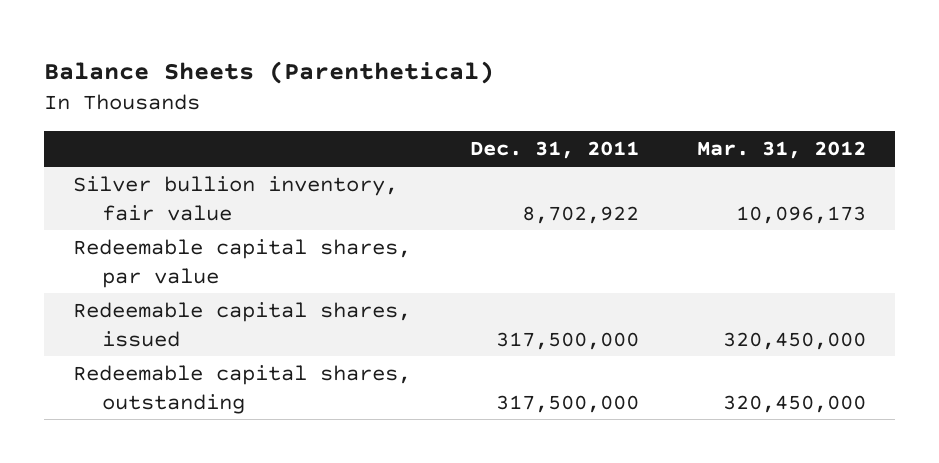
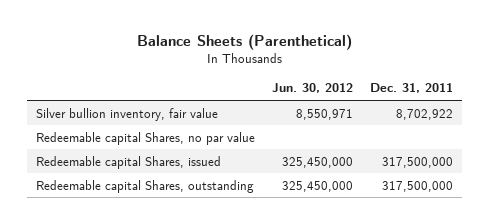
- | Dec. 31, 2011 | Mar. 31, 2012
+ | Jun. 30, 2012 | Dec. 31, 2011
- Redeemable capital shares, par value
- Redeemable capital shares, issued | 317,500,000 | 320,450,000
- Redeemable capital shares, outstanding | 317,500,000 | 320,450,000
+ Redeemable capital Shares, no par value
+ Redeemable capital Shares, issued | 325,450,000 | 317,500,000
+ Redeemable capital Shares, outstanding | 325,450,000 | 317,500,000

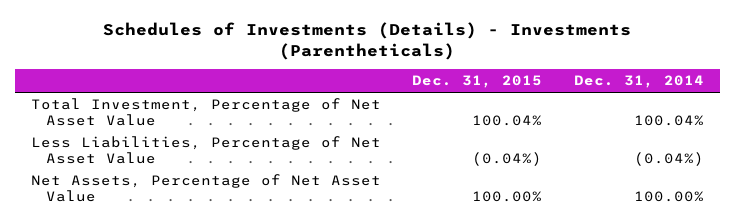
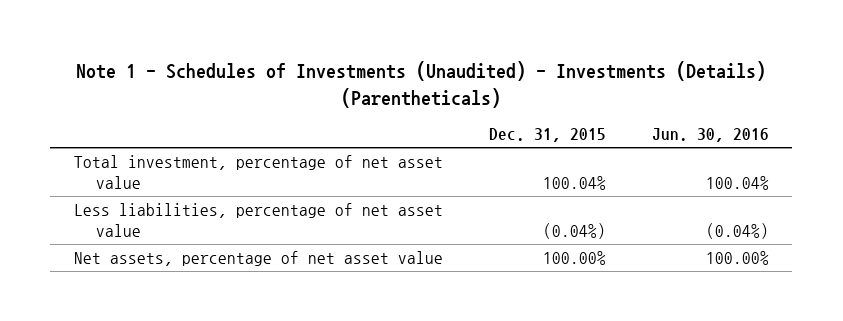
- Schedules of Investments (Details) - Investments (Parentheticals)
+ Note 1 - Schedules of Investments (Unaudited) - Investments (Details) (Parentheticals)
- | Dec. 31, 2015 | Dec. 31, 2014
+ | Dec. 31, 2015 | Jun. 30, 2016
- Total Investment, Percentage of Net Asset Value | 100.04% | 100.04%
- Less Liabilities, Percentage of Net Asset Value | (0.04%) | (0.04%)
- Net Assets, Percentage of Net Asset Value | 100.00% | 100.00%
+ Total investment, percentage of net asset value | 100.04% | 100.04%
+ Less liabilities, percentage of net asset value | (0.04%) | (0.04%)
+ Net assets, percentage of net asset value | 100.00% | 100.00%

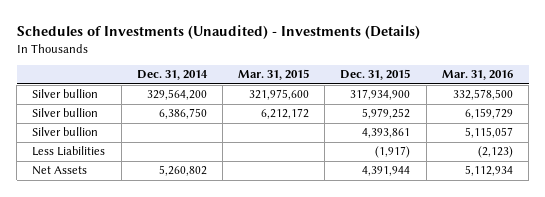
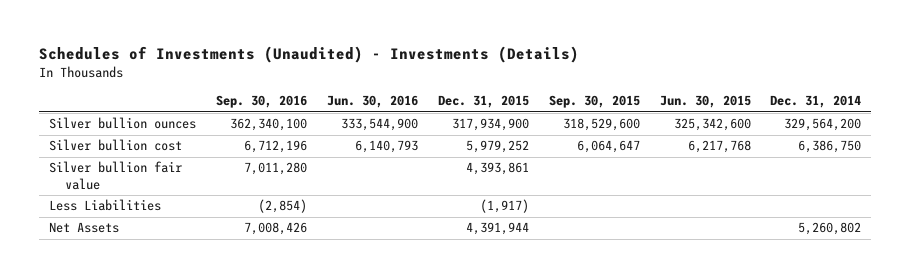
- | Dec. 31, 2014 | Mar. 31, 2015 | Dec. 31, 2015 | Mar. 31, 2016
+ | Sep. 30, 2016 | Jun. 30, 2016 | Dec. 31, 2015 | Sep. 30, 2015 | Jun. 30, 2015 | Dec. 31, 2014
- Silver bullion | 329,564,200 | 321,975,600 | 317,934,900 | 332,578,500
- Silver bullion | 6,386,750 | 6,212,172 | 5,979,252 | 6,159,729
- Silver bullion | | | 4,393,861 | 5,115,057
+ Silver bullion ounces | 362,340,100 | 333,544,900 | 317,934,900 | 318,529,600 | 325,342,600 | 329,564,200
+ Silver bullion cost | 6,712,196 | 6,140,793 | 5,979,252 | 6,064,647 | 6,217,768 | 6,386,750
+ Silver bullion fair value | 7,011,280 | | 4,393,861 | | |

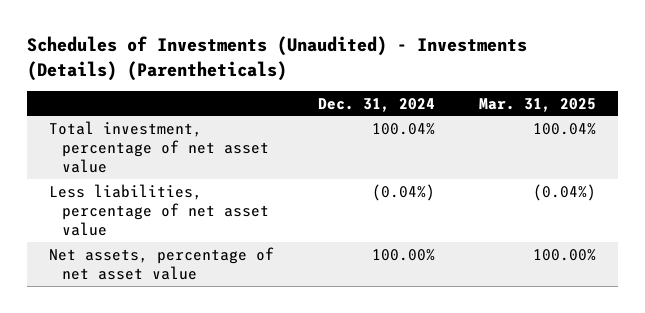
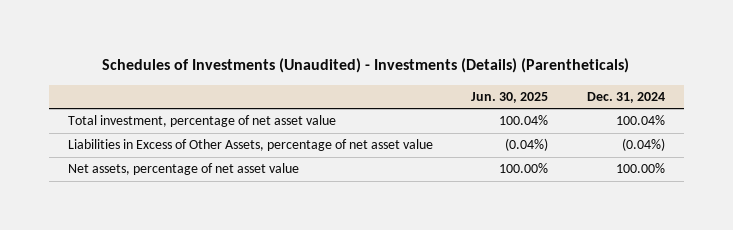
- | Dec. 31, 2024 | Mar. 31, 2025
+ | Jun. 30, 2025 | Dec. 31, 2024
- Less liabilities, percentage of net asset value | (0.04%) | (0.04%)
+ Liabilities in Excess of Other Assets, percentage of net asset value | (0.04%) | (0.04%)

